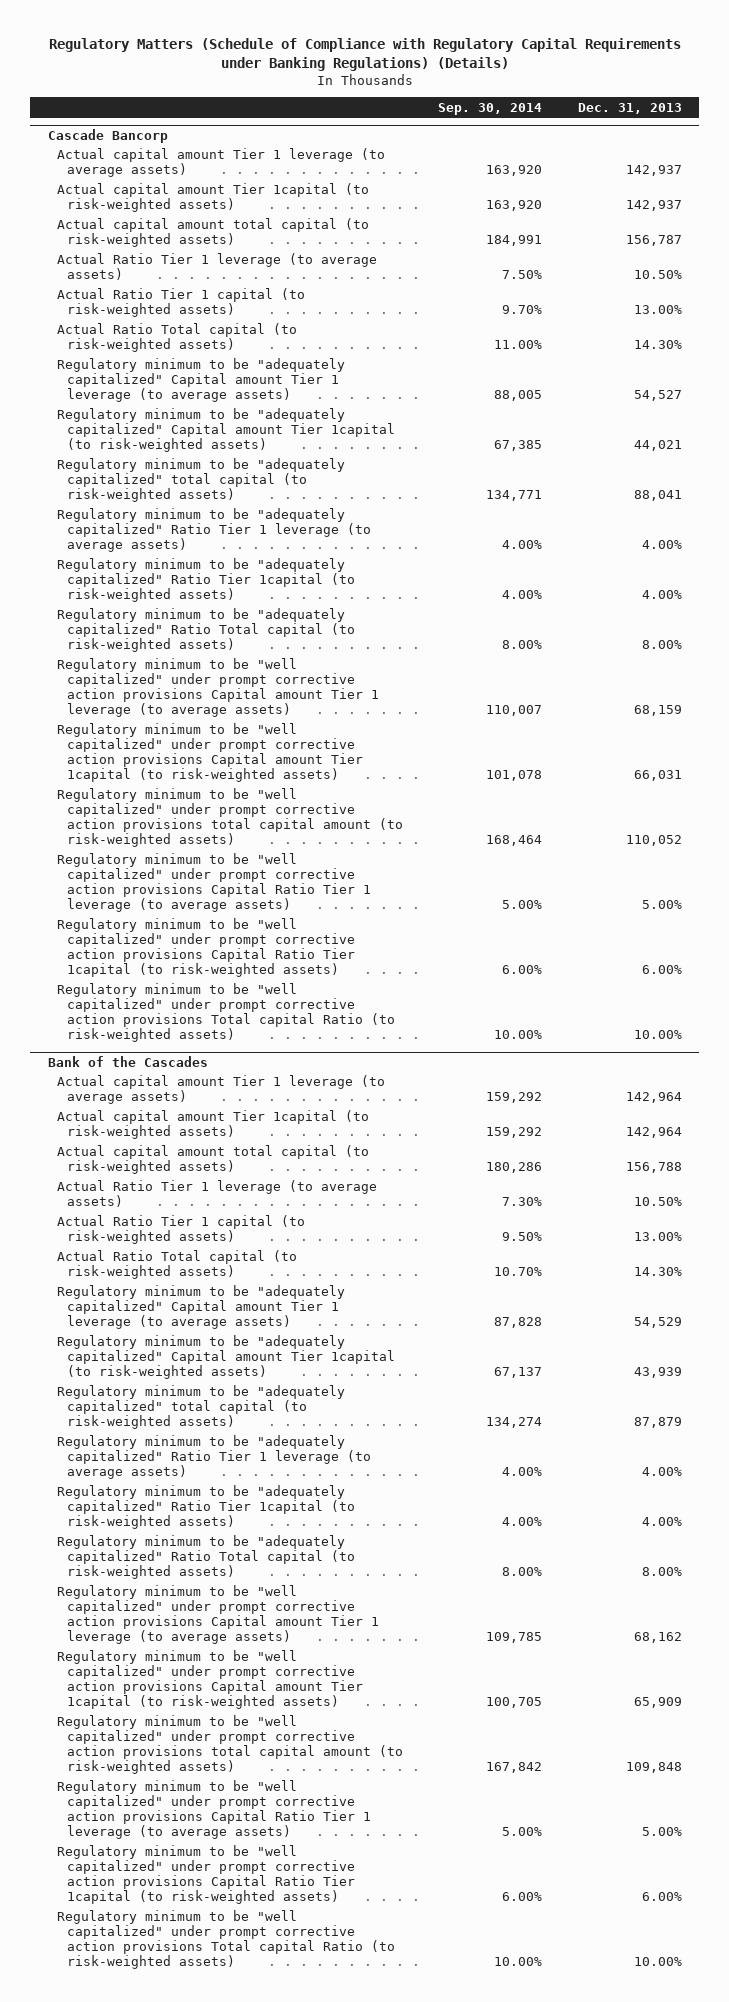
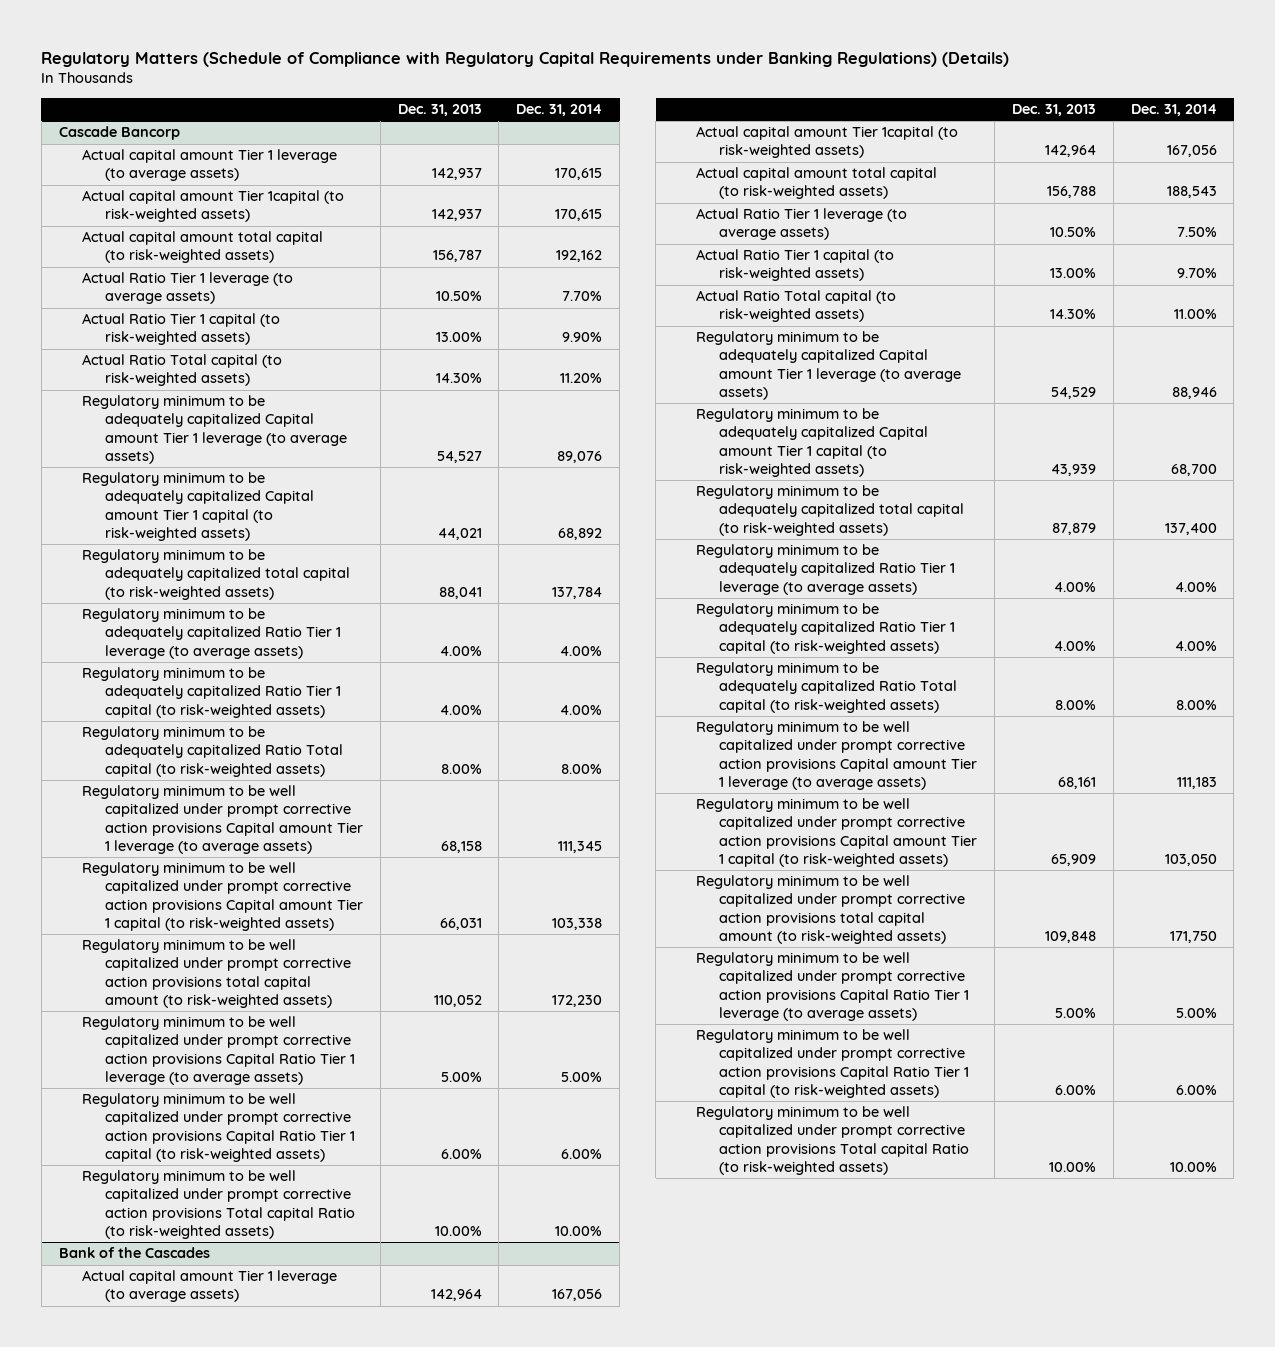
- | Sep. 30, 2014 | Dec. 31, 2013
+ | Dec. 31, 2013 | Dec. 31, 2014
@ Cascade Bancorp
- Regulatory minimum to be "adequately capitalized" Capital amount Tier 1 leverage (to average assets) | 88,005 | 54,527
- Regulatory minimum to be "adequately capitalized" Capital amount Tier 1capital (to risk-weighted assets) | 67,385 | 44,021
- Regulatory minimum to be "adequately capitalized" total capital (to risk-weighted assets) | 134,771 | 88,041
- Regulatory minimum to be "adequately capitalized" Ratio Tier 1 leverage (to average assets) | 4.00% | 4.00%
- Regulatory minimum to be "adequately capitalized" Ratio Tier 1capital (to risk-weighted assets) | 4.00% | 4.00%
- Regulatory minimum to be "adequately capitalized" Ratio Total capital (to risk-weighted assets) | 8.00% | 8.00%
- Regulatory minimum to be "well capitalized" under prompt corrective action provisions Capital amount Tier 1 leverage (to average assets) | 110,007 | 68,159
- Regulatory minimum to be "well capitalized" under prompt corrective action provisions Capital amount Tier 1capital (to risk-weighted assets) | 101,078 | 66,031
- Regulatory minimum to be "well capitalized" under prompt corrective action provisions total capital amount (to risk-weighted assets) | 168,464 | 110,052
- Regulatory minimum to be "well capitalized" under prompt corrective action provisions Capital Ratio Tier 1 leverage (to average assets) | 5.00% | 5.00%
- Regulatory minimum to be "well capitalized" under prompt corrective action provisions Capital Ratio Tier 1capital (to risk-weighted assets) | 6.00% | 6.00%
- Regulatory minimum to be "well capitalized" under prompt corrective action provisions Total capital Ratio (to risk-weighted assets) | 10.00% | 10.00%
+ Regulatory minimum to be adequately capitalized Capital amount Tier 1 leverage (to average assets) | 54,527 | 89,076
+ Regulatory minimum to be adequately capitalized Capital amount Tier 1 capital (to risk-weighted assets) | 44,021 | 68,892
+ Regulatory minimum to be adequately capitalized total capital (to risk-weighted assets) | 88,041 | 137,784
+ Regulatory minimum to be adequately capitalized Ratio Tier 1 leverage (to average assets) | 4.00% | 4.00%
+ Regulatory minimum to be adequately capitalized Ratio Tier 1 capital (to risk-weighted assets) | 4.00% | 4.00%
+ Regulatory minimum to be adequately capitalized Ratio Total capital (to risk-weighted assets) | 8.00% | 8.00%
+ Regulatory minimum to be well capitalized under prompt corrective action provisions Capital amount Tier 1 leverage (to average assets) | 68,158 | 111,345
+ Regulatory minimum to be well capitalized under prompt corrective action provisions Capital amount Tier 1 capital (to risk-weighted assets) | 66,031 | 103,338
+ Regulatory minimum to be well capitalized under prompt corrective action provisions total capital amount (to risk-weighted assets) | 110,052 | 172,230
+ Regulatory minimum to be well capitalized under prompt corrective action provisions Capital Ratio Tier 1 leverage (to average assets) | 5.00% | 5.00%
+ Regulatory minimum to be well capitalized under prompt corrective action provisions Capital Ratio Tier 1 capital (to risk-weighted assets) | 6.00% | 6.00%
+ Regulatory minimum to be well capitalized under prompt corrective action provisions Total capital Ratio (to risk-weighted assets) | 10.00% | 10.00%
@ Bank of the Cascades
- Regulatory minimum to be "adequately capitalized" Capital amount Tier 1 leverage (to average assets) | 87,828 | 54,529
- Regulatory minimum to be "adequately capitalized" Capital amount Tier 1capital (to risk-weighted assets) | 67,137 | 43,939
- Regulatory minimum to be "adequately capitalized" total capital (to risk-weighted assets) | 134,274 | 87,879
- Regulatory minimum to be "adequately capitalized" Ratio Tier 1 leverage (to average assets) | 4.00% | 4.00%
- Regulatory minimum to be "adequately capitalized" Ratio Tier 1capital (to risk-weighted assets) | 4.00% | 4.00%
- Regulatory minimum to be "adequately capitalized" Ratio Total capital (to risk-weighted assets) | 8.00% | 8.00%
- Regulatory minimum to be "well capitalized" under prompt corrective action provisions Capital amount Tier 1 leverage (to average assets) | 109,785 | 68,162
- Regulatory minimum to be "well capitalized" under prompt corrective action provisions Capital amount Tier 1capital (to risk-weighted assets) | 100,705 | 65,909
- Regulatory minimum to be "well capitalized" under prompt corrective action provisions total capital amount (to risk-weighted assets) | 167,842 | 109,848
- Regulatory minimum to be "well capitalized" under prompt corrective action provisions Capital Ratio Tier 1 leverage (to average assets) | 5.00% | 5.00%
- Regulatory minimum to be "well capitalized" under prompt corrective action provisions Capital Ratio Tier 1capital (to risk-weighted assets) | 6.00% | 6.00%
- Regulatory minimum to be "well capitalized" under prompt corrective action provisions Total capital Ratio (to risk-weighted assets) | 10.00% | 10.00%
+ Regulatory minimum to be adequately capitalized Capital amount Tier 1 leverage (to average assets) | 54,529 | 88,946
+ Regulatory minimum to be adequately capitalized Capital amount Tier 1 capital (to risk-weighted assets) | 43,939 | 68,700
+ Regulatory minimum to be adequately capitalized total capital (to risk-weighted assets) | 87,879 | 137,400
+ Regulatory minimum to be adequately capitalized Ratio Tier 1 leverage (to average assets) | 4.00% | 4.00%
+ Regulatory minimum to be adequately capitalized Ratio Tier 1 capital (to risk-weighted assets) | 4.00% | 4.00%
+ Regulatory minimum to be adequately capitalized Ratio Total capital (to risk-weighted assets) | 8.00% | 8.00%
+ Regulatory minimum to be well capitalized under prompt corrective action provisions Capital amount Tier 1 leverage (to average assets) | 68,161 | 111,183
+ Regulatory minimum to be well capitalized under prompt corrective action provisions Capital amount Tier 1 capital (to risk-weighted assets) | 65,909 | 103,050
+ Regulatory minimum to be well capitalized under prompt corrective action provisions total capital amount (to risk-weighted assets) | 109,848 | 171,750
+ Regulatory minimum to be well capitalized under prompt corrective action provisions Capital Ratio Tier 1 leverage (to average assets) | 5.00% | 5.00%
+ Regulatory minimum to be well capitalized under prompt corrective action provisions Capital Ratio Tier 1 capital (to risk-weighted assets) | 6.00% | 6.00%
+ Regulatory minimum to be well capitalized under prompt corrective action provisions Total capital Ratio (to risk-weighted assets) | 10.00% | 10.00%

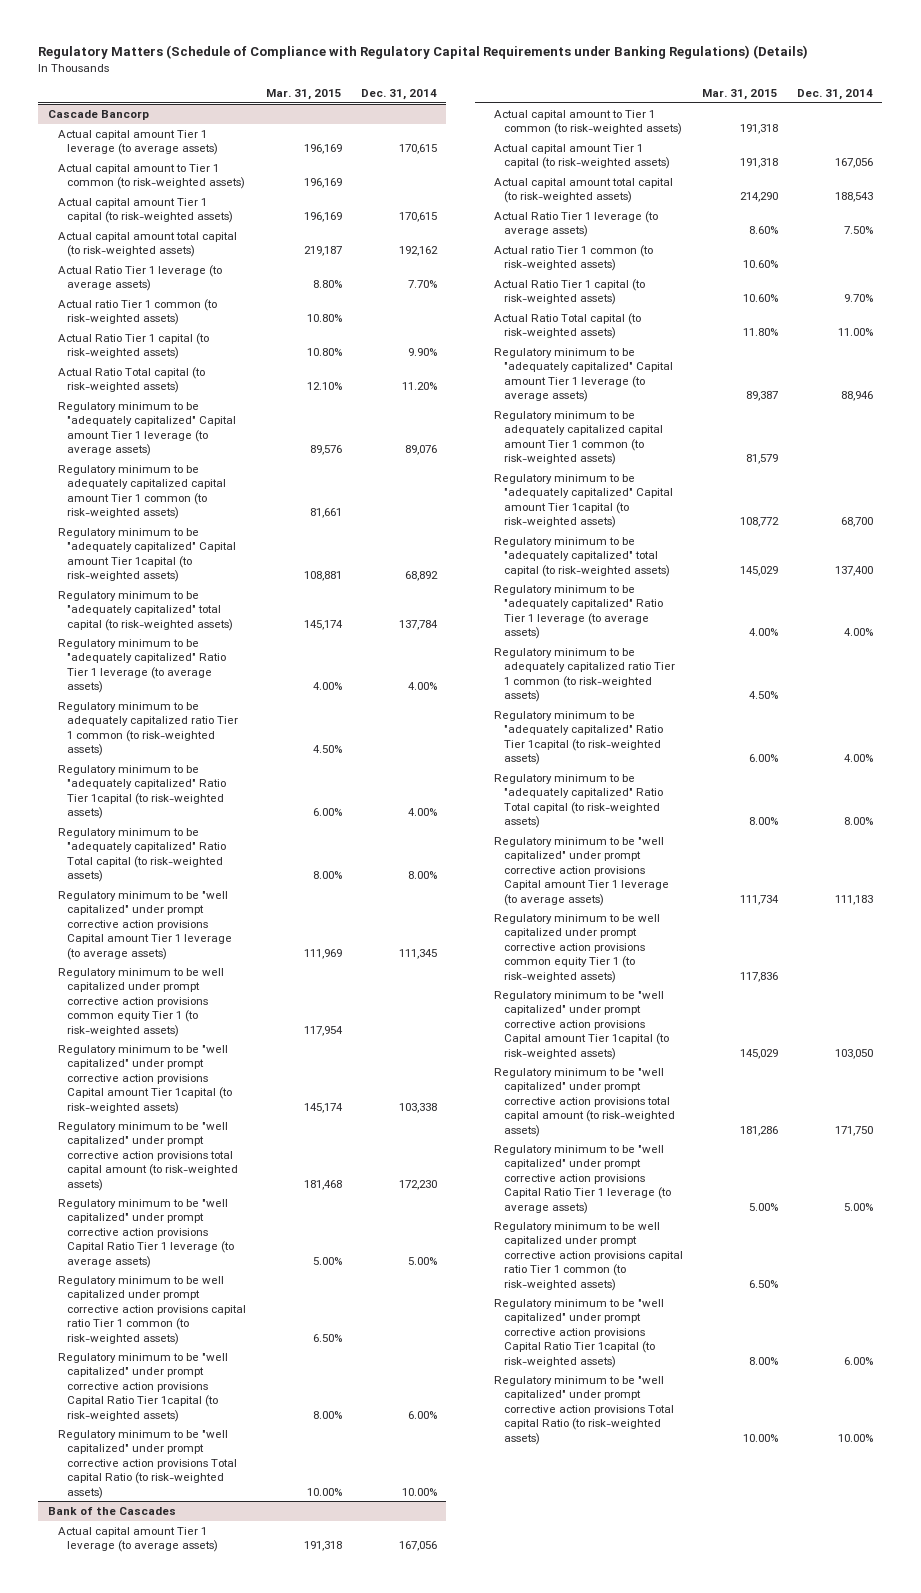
- | Dec. 31, 2013 | Dec. 31, 2014
+ | Mar. 31, 2015 | Dec. 31, 2014
@ Cascade Bancorp
- Actual capital amount Tier 1capital (to risk-weighted assets) | 142,937 | 170,615
+ Actual capital amount to Tier 1 common (to risk-weighted assets) | 196,169 |
+ Actual capital amount Tier 1 capital (to risk-weighted assets) | 196,169 | 170,615
+ Actual ratio Tier 1 common (to risk-weighted assets) | 10.80% |
- Regulatory minimum to be adequately capitalized Capital amount Tier 1 leverage (to average assets) | 54,527 | 89,076
- Regulatory minimum to be adequately capitalized Capital amount Tier 1 capital (to risk-weighted assets) | 44,021 | 68,892
- Regulatory minimum to be adequately capitalized total capital (to risk-weighted assets) | 88,041 | 137,784
- Regulatory minimum to be adequately capitalized Ratio Tier 1 leverage (to average assets) | 4.00% | 4.00%
- Regulatory minimum to be adequately capitalized Ratio Tier 1 capital (to risk-weighted assets) | 4.00% | 4.00%
- Regulatory minimum to be adequately capitalized Ratio Total capital (to risk-weighted assets) | 8.00% | 8.00%
- Regulatory minimum to be well capitalized under prompt corrective action provisions Capital amount Tier 1 leverage (to average assets) | 68,158 | 111,345
- Regulatory minimum to be well capitalized under prompt corrective action provisions Capital amount Tier 1 capital (to risk-weighted assets) | 66,031 | 103,338
- Regulatory minimum to be well capitalized under prompt corrective action provisions total capital amount (to risk-weighted assets) | 110,052 | 172,230
- Regulatory minimum to be well capitalized under prompt corrective action provisions Capital Ratio Tier 1 leverage (to average assets) | 5.00% | 5.00%
- Regulatory minimum to be well capitalized under prompt corrective action provisions Capital Ratio Tier 1 capital (to risk-weighted assets) | 6.00% | 6.00%
- Regulatory minimum to be well capitalized under prompt corrective action provisions Total capital Ratio (to risk-weighted assets) | 10.00% | 10.00%
+ Regulatory minimum to be "adequately capitalized" Capital amount Tier 1 leverage (to average assets) | 89,576 | 89,076
+ Regulatory minimum to be adequately capitalized capital amount Tier 1 common (to risk-weighted assets) | 81,661 |
+ Regulatory minimum to be "adequately capitalized" Capital amount Tier 1capital (to risk-weighted assets) | 108,881 | 68,892
+ Regulatory minimum to be "adequately capitalized" total capital (to risk-weighted assets) | 145,174 | 137,784
+ Regulatory minimum to be "adequately capitalized" Ratio Tier 1 leverage (to average assets) | 4.00% | 4.00%
+ Regulatory minimum to be adequately capitalized ratio Tier 1 common (to risk-weighted assets) | 4.50% |
+ Regulatory minimum to be "adequately capitalized" Ratio Tier 1capital (to risk-weighted assets) | 6.00% | 4.00%
+ Regulatory minimum to be "adequately capitalized" Ratio Total capital (to risk-weighted assets) | 8.00% | 8.00%
+ Regulatory minimum to be "well capitalized" under prompt corrective action provisions Capital amount Tier 1 leverage (to average assets) | 111,969 | 111,345
+ Regulatory minimum to be well capitalized under prompt corrective action provisions common equity Tier 1 (to risk-weighted assets) | 117,954 |
+ Regulatory minimum to be "well capitalized" under prompt corrective action provisions Capital amount Tier 1capital (to risk-weighted assets) | 145,174 | 103,338
+ Regulatory minimum to be "well capitalized" under prompt corrective action provisions total capital amount (to risk-weighted assets) | 181,468 | 172,230
+ Regulatory minimum to be "well capitalized" under prompt corrective action provisions Capital Ratio Tier 1 leverage (to average assets) | 5.00% | 5.00%
+ Regulatory minimum to be well capitalized under prompt corrective action provisions capital ratio Tier 1 common (to risk-weighted assets) | 6.50% |
+ Regulatory minimum to be "well capitalized" under prompt corrective action provisions Capital Ratio Tier 1capital (to risk-weighted assets) | 8.00% | 6.00%
+ Regulatory minimum to be "well capitalized" under prompt corrective action provisions Total capital Ratio (to risk-weighted assets) | 10.00% | 10.00%
@ Bank of the Cascades
- Actual capital amount Tier 1capital (to risk-weighted assets) | 142,964 | 167,056
+ Actual capital amount to Tier 1 common (to risk-weighted assets) | 191,318 |
+ Actual capital amount Tier 1 capital (to risk-weighted assets) | 191,318 | 167,056
+ Actual ratio Tier 1 common (to risk-weighted assets) | 10.60% |
- Regulatory minimum to be adequately capitalized Capital amount Tier 1 leverage (to average assets) | 54,529 | 88,946
- Regulatory minimum to be adequately capitalized Capital amount Tier 1 capital (to risk-weighted assets) | 43,939 | 68,700
- Regulatory minimum to be adequately capitalized total capital (to risk-weighted assets) | 87,879 | 137,400
- Regulatory minimum to be adequately capitalized Ratio Tier 1 leverage (to average assets) | 4.00% | 4.00%
- Regulatory minimum to be adequately capitalized Ratio Tier 1 capital (to risk-weighted assets) | 4.00% | 4.00%
- Regulatory minimum to be adequately capitalized Ratio Total capital (to risk-weighted assets) | 8.00% | 8.00%
- Regulatory minimum to be well capitalized under prompt corrective action provisions Capital amount Tier 1 leverage (to average assets) | 68,161 | 111,183
- Regulatory minimum to be well capitalized under prompt corrective action provisions Capital amount Tier 1 capital (to risk-weighted assets) | 65,909 | 103,050
- Regulatory minimum to be well capitalized under prompt corrective action provisions total capital amount (to risk-weighted assets) | 109,848 | 171,750
- Regulatory minimum to be well capitalized under prompt corrective action provisions Capital Ratio Tier 1 leverage (to average assets) | 5.00% | 5.00%
- Regulatory minimum to be well capitalized under prompt corrective action provisions Capital Ratio Tier 1 capital (to risk-weighted assets) | 6.00% | 6.00%
- Regulatory minimum to be well capitalized under prompt corrective action provisions Total capital Ratio (to risk-weighted assets) | 10.00% | 10.00%
+ Regulatory minimum to be "adequately capitalized" Capital amount Tier 1 leverage (to average assets) | 89,387 | 88,946
+ Regulatory minimum to be adequately capitalized capital amount Tier 1 common (to risk-weighted assets) | 81,579 |
+ Regulatory minimum to be "adequately capitalized" Capital amount Tier 1capital (to risk-weighted assets) | 108,772 | 68,700
+ Regulatory minimum to be "adequately capitalized" total capital (to risk-weighted assets) | 145,029 | 137,400
+ Regulatory minimum to be "adequately capitalized" Ratio Tier 1 leverage (to average assets) | 4.00% | 4.00%
+ Regulatory minimum to be adequately capitalized ratio Tier 1 common (to risk-weighted assets) | 4.50% |
+ Regulatory minimum to be "adequately capitalized" Ratio Tier 1capital (to risk-weighted assets) | 6.00% | 4.00%
+ Regulatory minimum to be "adequately capitalized" Ratio Total capital (to risk-weighted assets) | 8.00% | 8.00%
+ Regulatory minimum to be "well capitalized" under prompt corrective action provisions Capital amount Tier 1 leverage (to average assets) | 111,734 | 111,183
+ Regulatory minimum to be well capitalized under prompt corrective action provisions common equity Tier 1 (to risk-weighted assets) | 117,836 |
+ Regulatory minimum to be "well capitalized" under prompt corrective action provisions Capital amount Tier 1capital (to risk-weighted assets) | 145,029 | 103,050
+ Regulatory minimum to be "well capitalized" under prompt corrective action provisions total capital amount (to risk-weighted assets) | 181,286 | 171,750
+ Regulatory minimum to be "well capitalized" under prompt corrective action provisions Capital Ratio Tier 1 leverage (to average assets) | 5.00% | 5.00%
+ Regulatory minimum to be well capitalized under prompt corrective action provisions capital ratio Tier 1 common (to risk-weighted assets) | 6.50% |
+ Regulatory minimum to be "well capitalized" under prompt corrective action provisions Capital Ratio Tier 1capital (to risk-weighted assets) | 8.00% | 6.00%
+ Regulatory minimum to be "well capitalized" under prompt corrective action provisions Total capital Ratio (to risk-weighted assets) | 10.00% | 10.00%

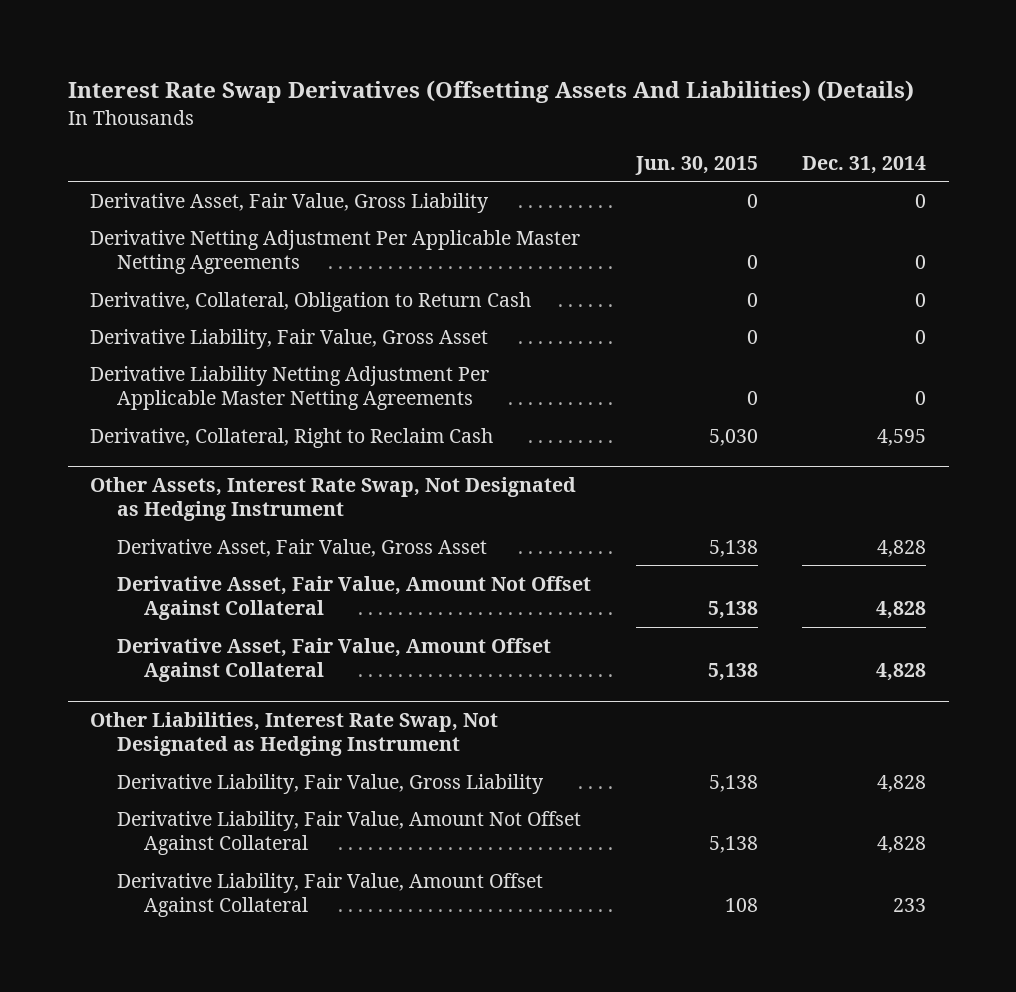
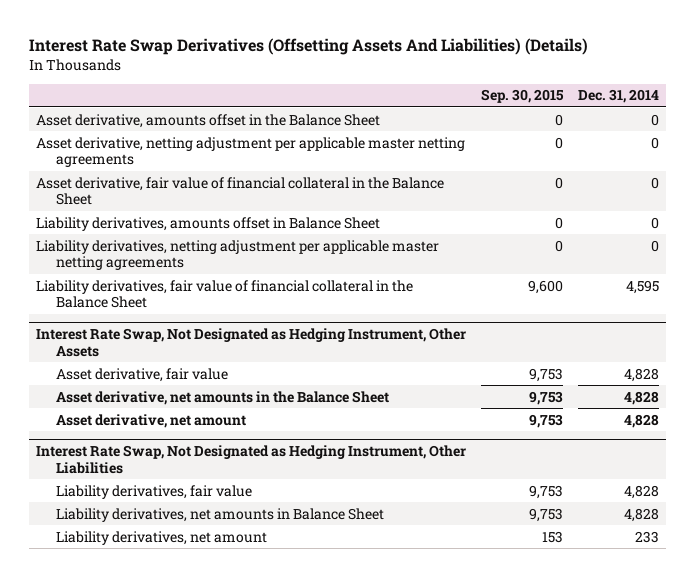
- | Jun. 30, 2015 | Dec. 31, 2014
+ | Sep. 30, 2015 | Dec. 31, 2014
- Derivative Asset, Fair Value, Gross Liability | 0 | 0
- Derivative Netting Adjustment Per Applicable Master Netting Agreements | 0 | 0
- Derivative, Collateral, Obligation to Return Cash | 0 | 0
- Derivative Liability, Fair Value, Gross Asset | 0 | 0
- Derivative Liability Netting Adjustment Per Applicable Master Netting Agreements | 0 | 0
- Derivative, Collateral, Right to Reclaim Cash | 5,030 | 4,595
- Other Assets, Interest Rate Swap, Not Designated as Hedging Instrument
- Derivative Asset, Fair Value, Gross Asset | 5,138 | 4,828
- Derivative Asset, Fair Value, Amount Not Offset Against Collateral | 5,138 | 4,828
- Derivative Asset, Fair Value, Amount Offset Against Collateral | 5,138 | 4,828
- Other Liabilities, Interest Rate Swap, Not Designated as Hedging Instrument
- Derivative Liability, Fair Value, Gross Liability | 5,138 | 4,828
- Derivative Liability, Fair Value, Amount Not Offset Against Collateral | 5,138 | 4,828
- Derivative Liability, Fair Value, Amount Offset Against Collateral | 108 | 233
+ Asset derivative, amounts offset in the Balance Sheet | 0 | 0
+ Asset derivative, netting adjustment per applicable master netting agreements | 0 | 0
+ Asset derivative, fair value of financial collateral in the Balance Sheet | 0 | 0
+ Liability derivatives, amounts offset in Balance Sheet | 0 | 0
+ Liability derivatives, netting adjustment per applicable master netting agreements | 0 | 0
+ Liability derivatives, fair value of financial collateral in the Balance Sheet | 9,600 | 4,595
+ Interest Rate Swap, Not Designated as Hedging Instrument, Other Assets
+ Asset derivative, fair value | 9,753 | 4,828
+ Asset derivative, net amounts in the Balance Sheet | 9,753 | 4,828
+ Asset derivative, net amount | 9,753 | 4,828
+ Interest Rate Swap, Not Designated as Hedging Instrument, Other Liabilities
+ Liability derivatives, fair value | 9,753 | 4,828
+ Liability derivatives, net amounts in Balance Sheet | 9,753 | 4,828
+ Liability derivatives, net amount | 153 | 233

